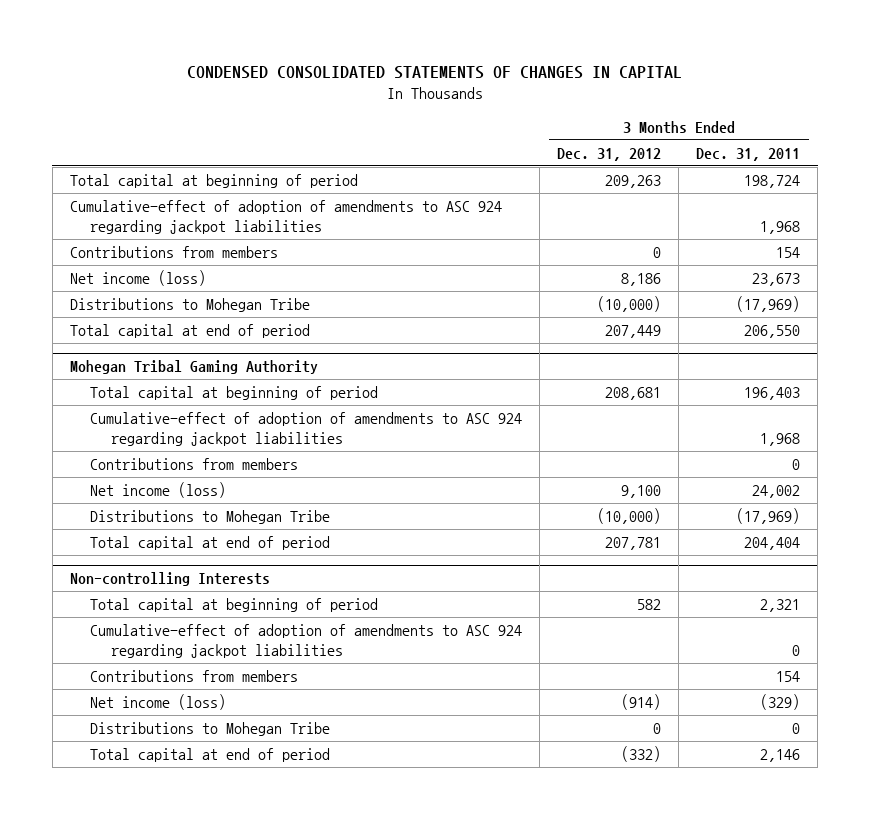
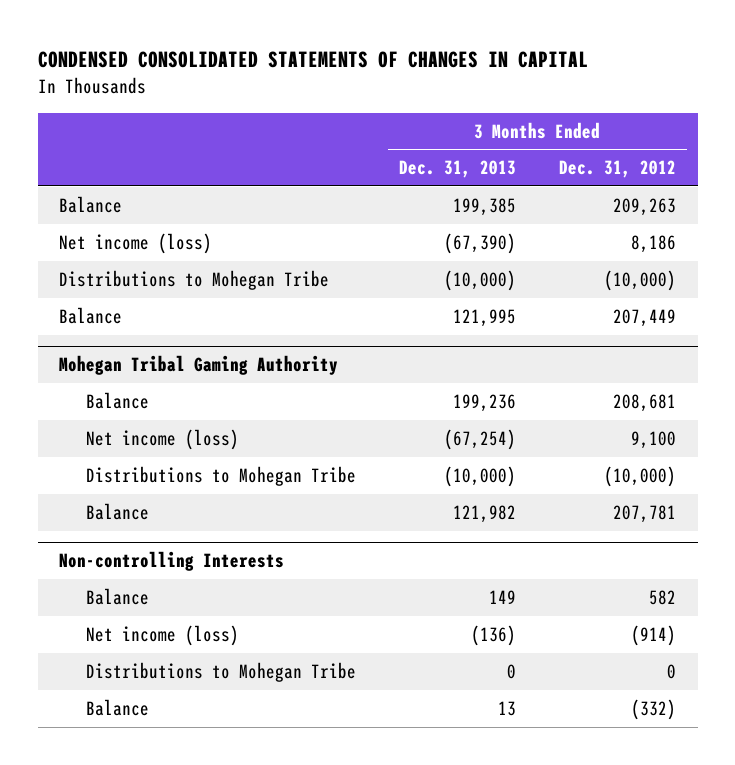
- | 3 Months Ended Dec. 31, 2012 | 3 Months Ended Dec. 31, 2011
+ | 3 Months Ended Dec. 31, 2013 | 3 Months Ended Dec. 31, 2012
- Total capital at beginning of period | 209,263 | 198,724
- Cumulative-effect of adoption of amendments to ASC 924 regarding jackpot liabilities | | 1,968
- Contributions from members | 0 | 154
+ Balance | 199,385 | 209,263
- Total capital at end of period | 207,449 | 206,550
+ Balance | 121,995 | 207,449
@ Mohegan Tribal Gaming Authority
- Total capital at beginning of period | 208,681 | 196,403
- Cumulative-effect of adoption of amendments to ASC 924 regarding jackpot liabilities | | 1,968
- Contributions from members | | 0
+ Balance | 199,236 | 208,681
- Total capital at end of period | 207,781 | 204,404
+ Balance | 121,982 | 207,781
@ Non-controlling Interests
- Total capital at beginning of period | 582 | 2,321
- Cumulative-effect of adoption of amendments to ASC 924 regarding jackpot liabilities | | 0
- Contributions from members | | 154
+ Balance | 149 | 582
- Total capital at end of period | (332) | 2,146
+ Balance | 13 | (332)

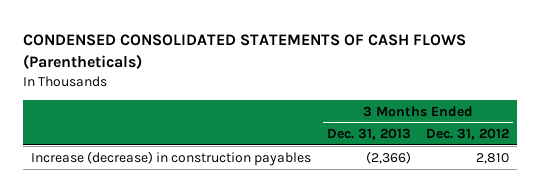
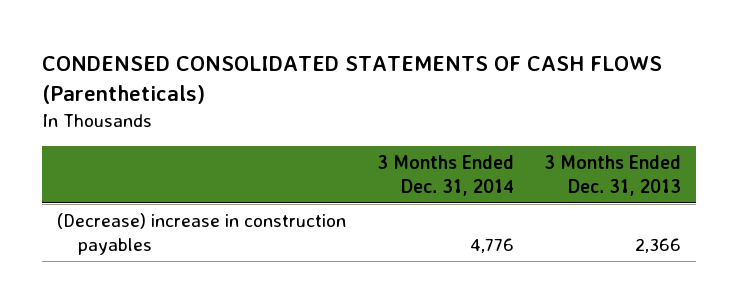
- | 3 Months Ended Dec. 31, 2013 | 3 Months Ended Dec. 31, 2012
+ | 3 Months Ended Dec. 31, 2014 | 3 Months Ended Dec. 31, 2013
- Increase (decrease) in construction payables | (2,366) | 2,810
+ (Decrease) increase in construction payables | 4,776 | 2,366

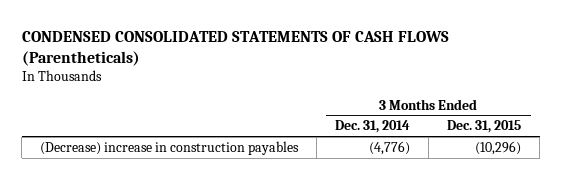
- | 3 Months Ended Dec. 31, 2014 | 3 Months Ended Dec. 31, 2013
+ | 3 Months Ended Dec. 31, 2014 | 3 Months Ended Dec. 31, 2015
- (Decrease) increase in construction payables | 4,776 | 2,366
+ (Decrease) increase in construction payables | (4,776) | (10,296)

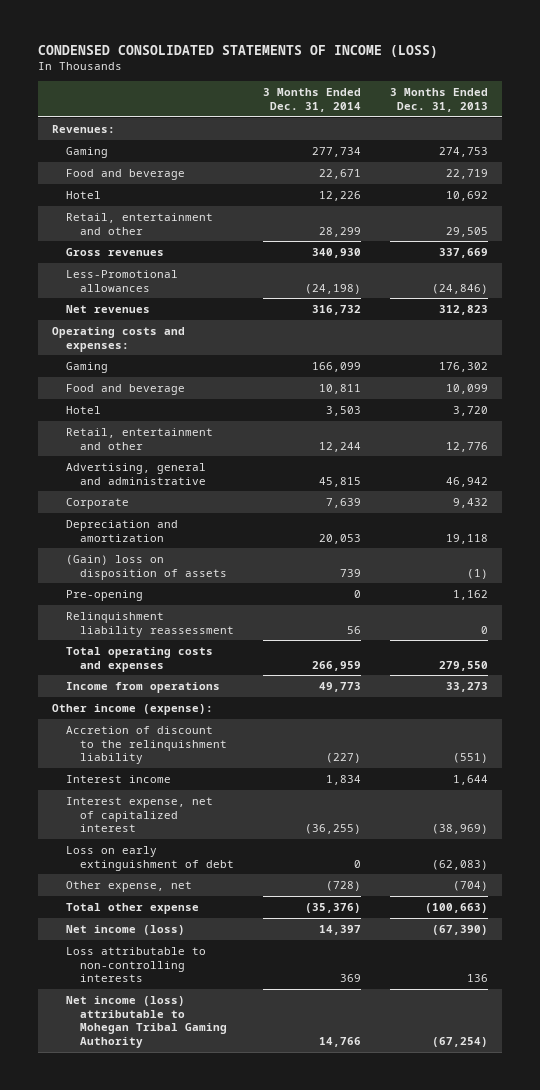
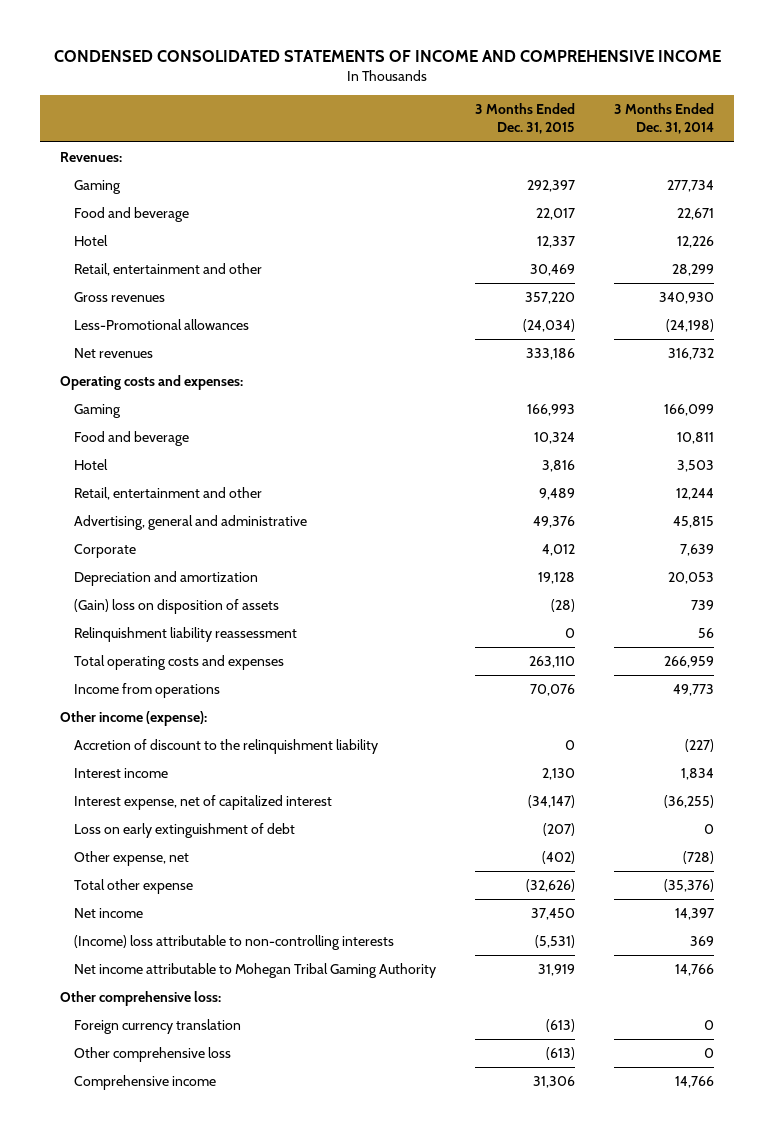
- CONDENSED CONSOLIDATED STATEMENTS OF INCOME (LOSS)
+ CONDENSED CONSOLIDATED STATEMENTS OF INCOME AND COMPREHENSIVE INCOME
- | 3 Months Ended Dec. 31, 2014 | 3 Months Ended Dec. 31, 2013
+ | 3 Months Ended Dec. 31, 2015 | 3 Months Ended Dec. 31, 2014
- Pre-opening | 0 | 1,162
- Net income (loss) | 14,397 | (67,390)
- Loss attributable to non-controlling interests | 369 | 136
- Net income (loss) attributable to Mohegan Tribal Gaming Authority | 14,766 | (67,254)
+ Net income | 37,450 | 14,397
+ (Income) loss attributable to non-controlling interests | (5,531) | 369
+ Net income attributable to Mohegan Tribal Gaming Authority | 31,919 | 14,766
+ Other comprehensive loss:
+ Foreign currency translation | (613) | 0
+ Other comprehensive loss | (613) | 0
+ Comprehensive income | 31,306 | 14,766

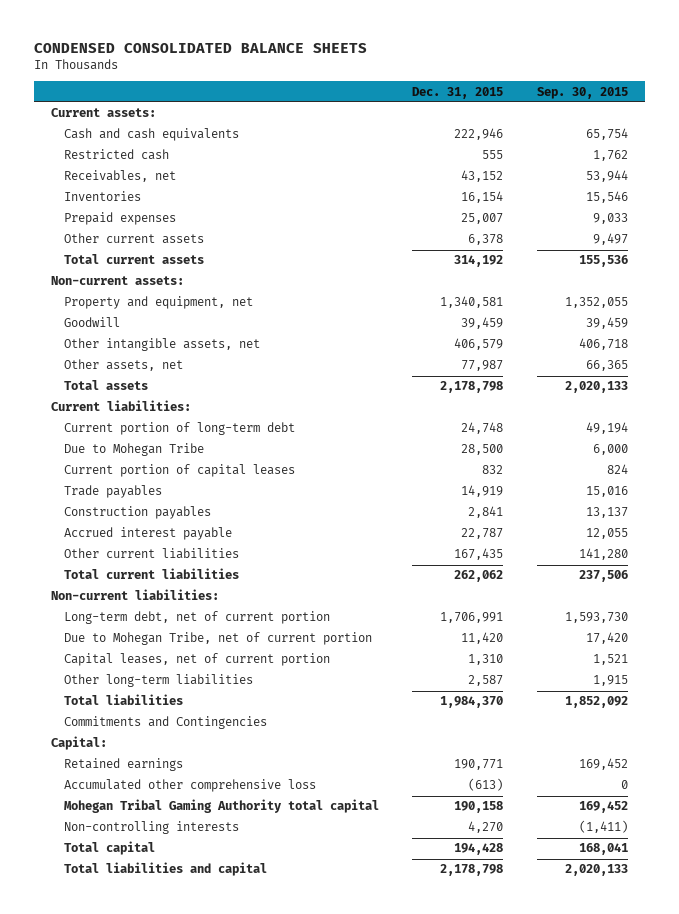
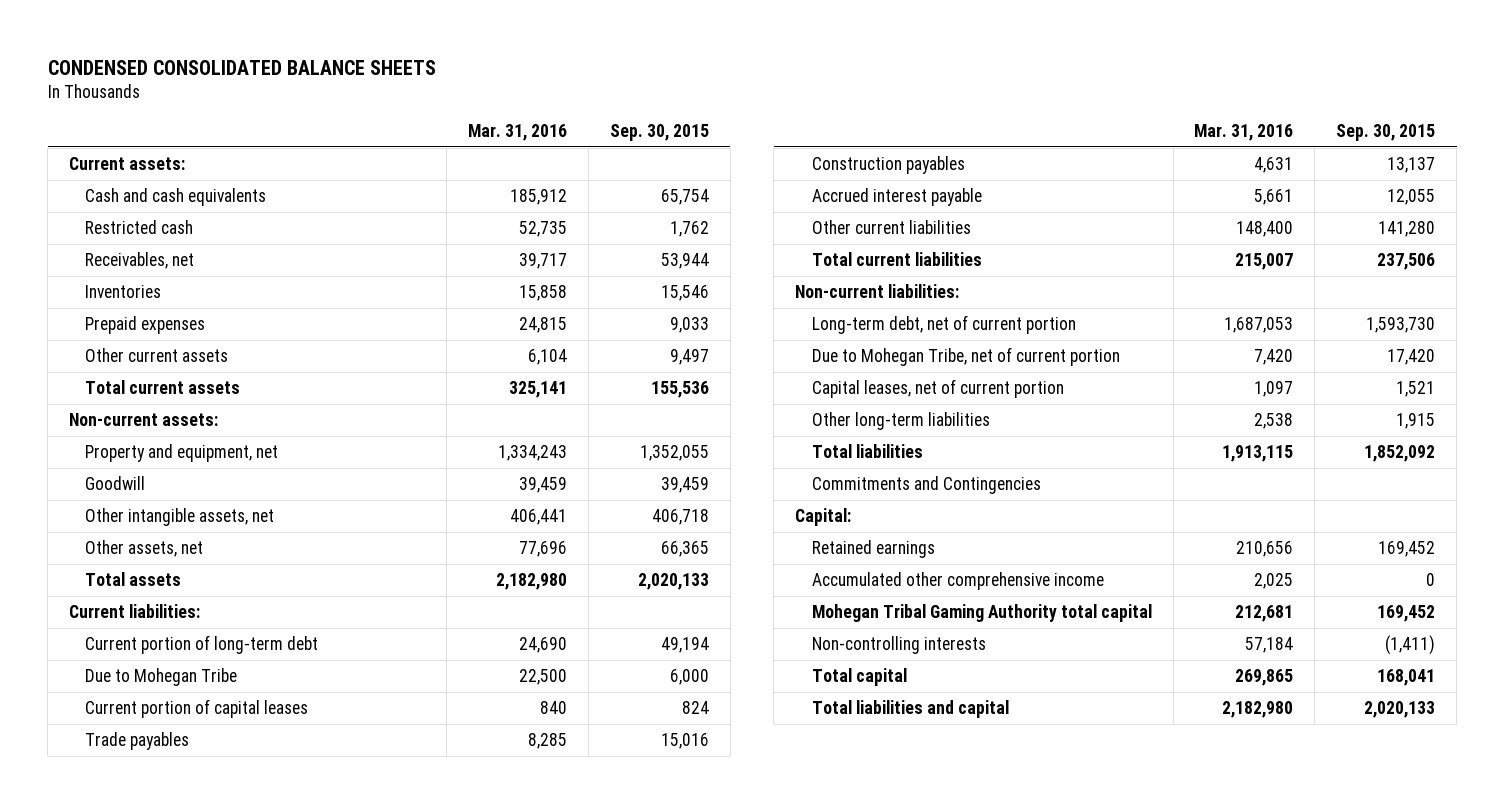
- | Dec. 31, 2015 | Sep. 30, 2015
+ | Mar. 31, 2016 | Sep. 30, 2015
- Accumulated other comprehensive loss | (613) | 0
+ Accumulated other comprehensive income | 2,025 | 0

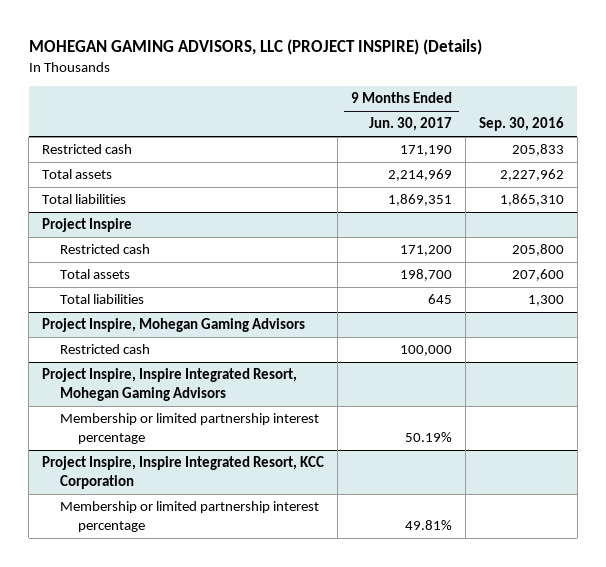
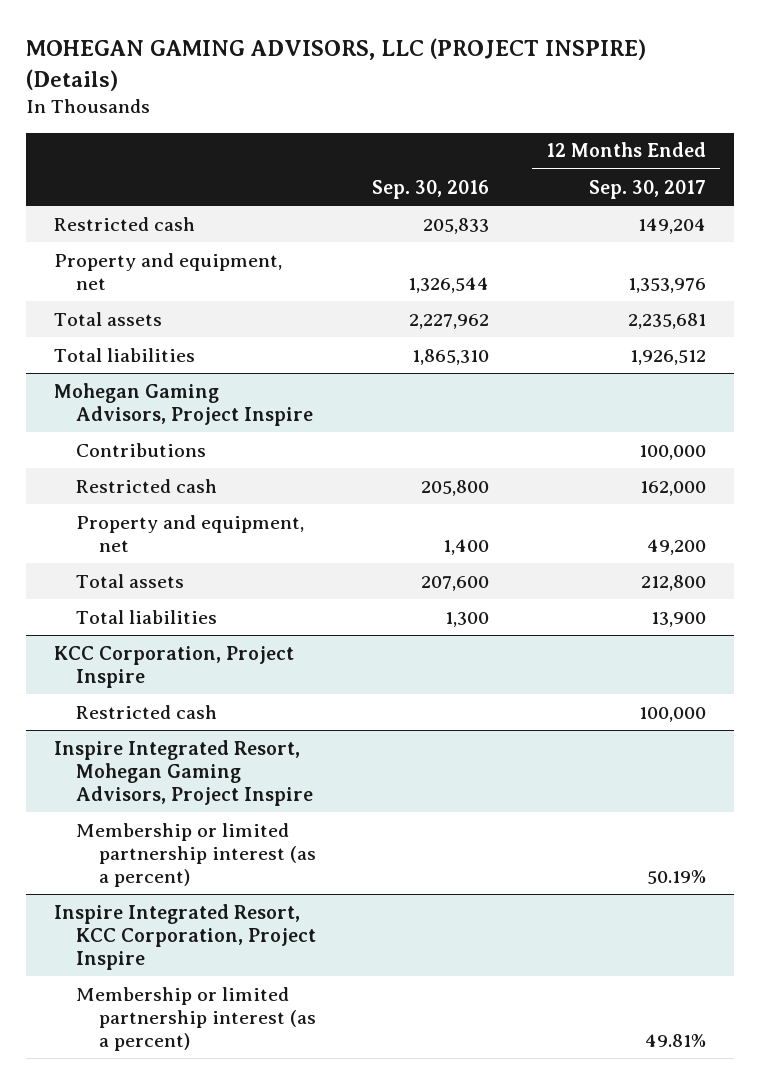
- | 9 Months Ended Jun. 30, 2017 | Sep. 30, 2016
+ | Sep. 30, 2016 | 12 Months Ended Sep. 30, 2017
+ Property and equipment, net | 1,326,544 | 1,353,976
- Project Inspire
+ Mohegan Gaming Advisors, Project Inspire
+ Contributions | | 100,000
+ Property and equipment, net | 1,400 | 49,200
- Project Inspire, Mohegan Gaming Advisors
+ KCC Corporation, Project Inspire
- Project Inspire, Inspire Integrated Resort, Mohegan Gaming Advisors
- Membership or limited partnership interest percentage | 50.19% |
- Project Inspire, Inspire Integrated Resort, KCC Corporation
- Membership or limited partnership interest percentage | 49.81% |
+ Inspire Integrated Resort, Mohegan Gaming Advisors, Project Inspire
+ Membership or limited partnership interest (as a percent) | | 50.19%
+ Inspire Integrated Resort, KCC Corporation, Project Inspire
+ Membership or limited partnership interest (as a percent) | | 49.81%

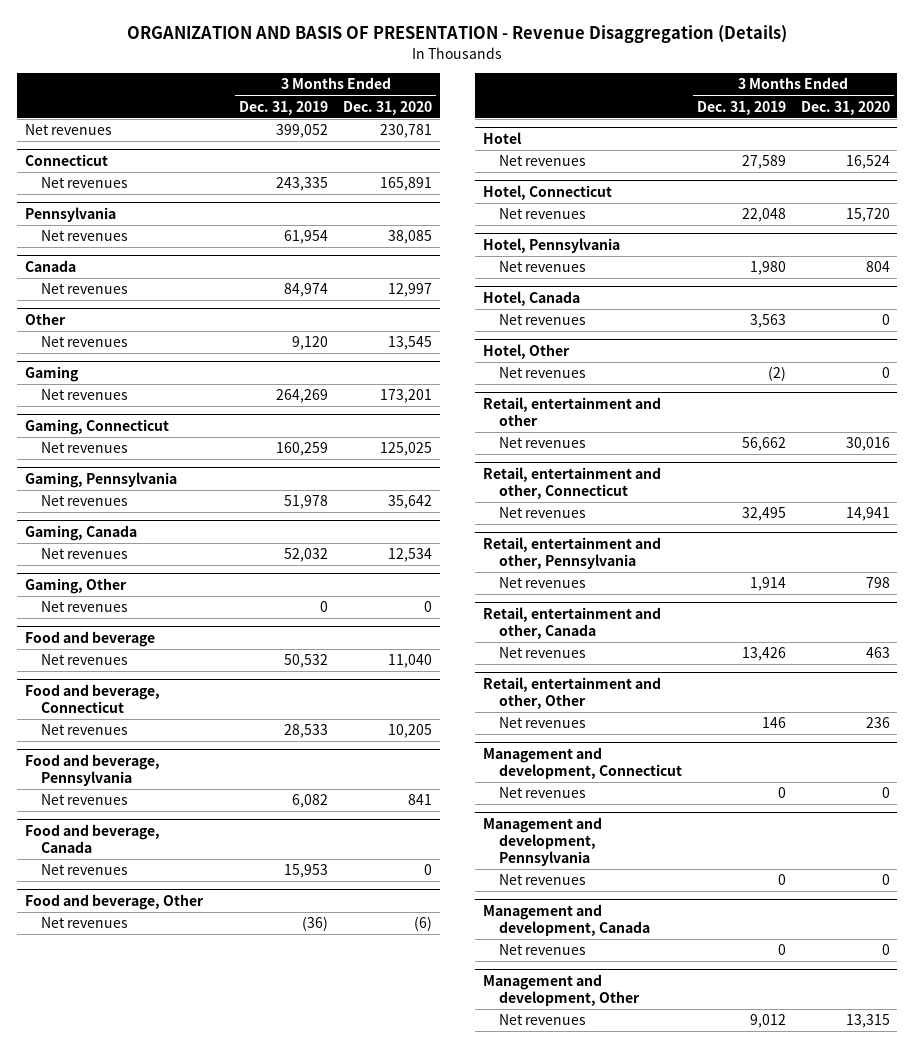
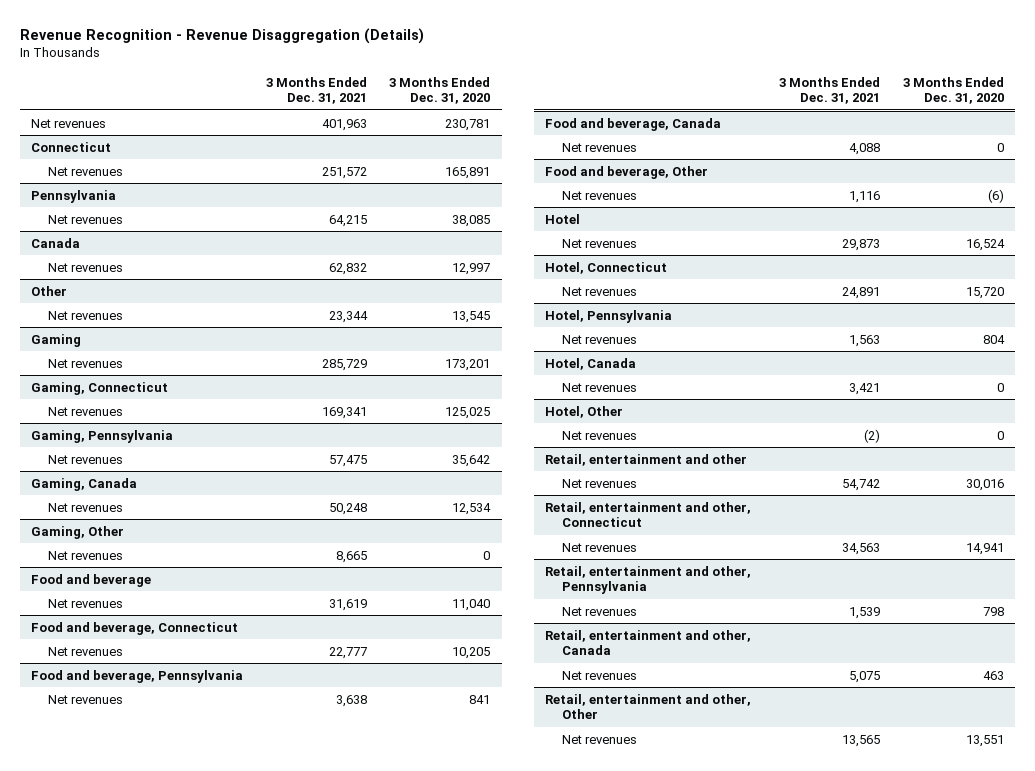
- ORGANIZATION AND BASIS OF PRESENTATION - Revenue Disaggregation (Details)
+ Revenue Recognition - Revenue Disaggregation (Details)
- | 3 Months Ended Dec. 31, 2019 | 3 Months Ended Dec. 31, 2020
+ | 3 Months Ended Dec. 31, 2021 | 3 Months Ended Dec. 31, 2020
@ Retail, entertainment and other, Other
- Net revenues | 146 | 236
- Management and development, Connecticut
- Net revenues | 0 | 0
- Management and development, Pennsylvania
- Net revenues | 0 | 0
- Management and development, Canada
- Net revenues | 0 | 0
- Management and development, Other
- Net revenues | 9,012 | 13,315
@ Retail, entertainment and other, Other
+ Net revenues | 13,565 | 13,551

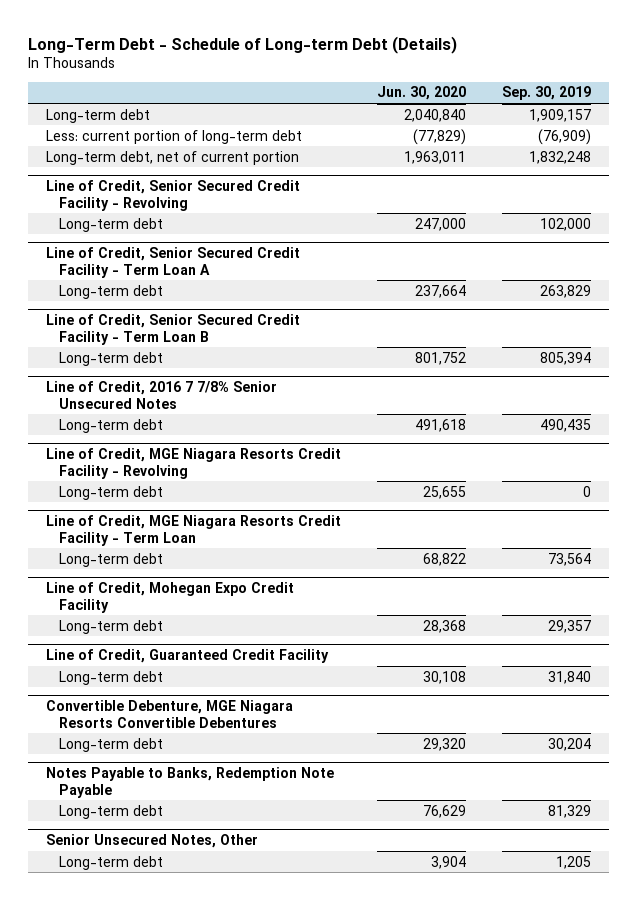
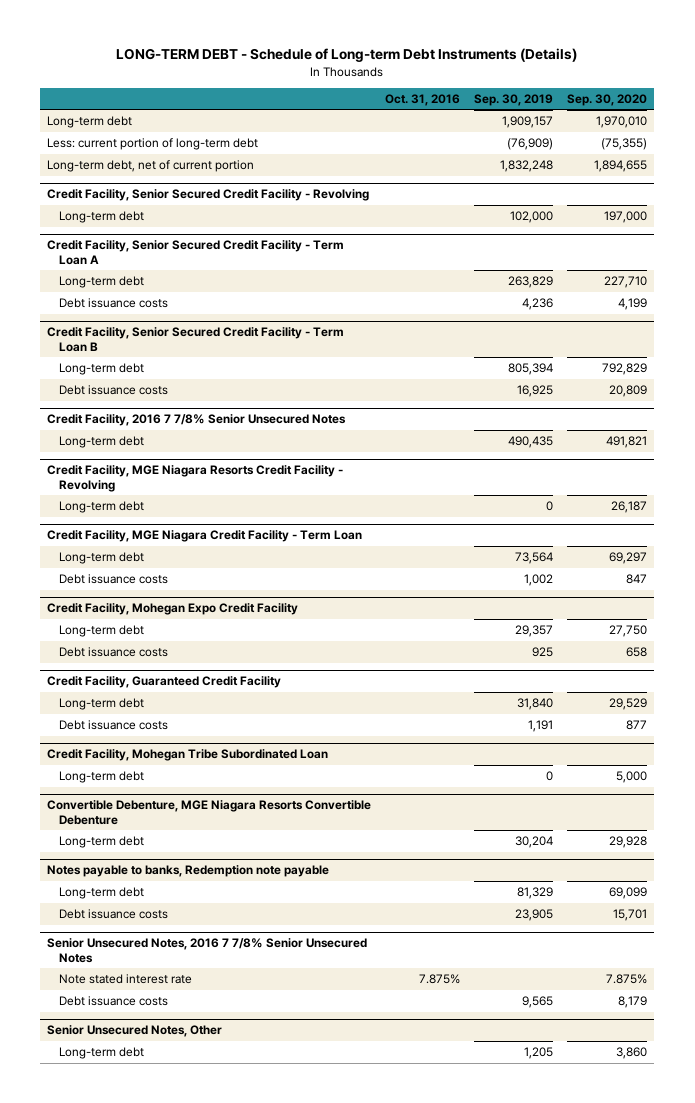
- Long-Term Debt - Schedule of Long-term Debt (Details)
+ LONG-TERM DEBT - Schedule of Long-term Debt Instruments (Details)
- | Jun. 30, 2020 | Sep. 30, 2019
+ | Oct. 31, 2016 | Sep. 30, 2019 | Sep. 30, 2020
- Line of Credit, Senior Secured Credit Facility - Revolving
+ Credit Facility, Senior Secured Credit Facility - Revolving
- Line of Credit, Senior Secured Credit Facility - Term Loan A
+ Credit Facility, Senior Secured Credit Facility - Term Loan A
- Line of Credit, Senior Secured Credit Facility - Term Loan B
+ Debt issuance costs | | 4,236 | 4,199
+ Credit Facility, Senior Secured Credit Facility - Term Loan B
- Line of Credit, 2016 7 7/8% Senior Unsecured Notes
+ Debt issuance costs | | 16,925 | 20,809
+ Credit Facility, 2016 7 7/8% Senior Unsecured Notes
- Line of Credit, MGE Niagara Resorts Credit Facility - Revolving
+ Credit Facility, MGE Niagara Resorts Credit Facility - Revolving
- Line of Credit, MGE Niagara Resorts Credit Facility - Term Loan
+ Credit Facility, MGE Niagara Credit Facility - Term Loan
- Line of Credit, Mohegan Expo Credit Facility
+ Debt issuance costs | | 1,002 | 847
+ Credit Facility, Mohegan Expo Credit Facility
- Line of Credit, Guaranteed Credit Facility
+ Debt issuance costs | | 925 | 658
+ Credit Facility, Guaranteed Credit Facility
- Convertible Debenture, MGE Niagara Resorts Convertible Debentures
+ Debt issuance costs | | 1,191 | 877
+ Credit Facility, Mohegan Tribe Subordinated Loan
+ Long-term debt | | 0 | 5,000
+ Convertible Debenture, MGE Niagara Resorts Convertible Debenture
- Notes Payable to Banks, Redemption Note Payable
+ Notes payable to banks, Redemption note payable
+ Debt issuance costs | | 23,905 | 15,701
+ Senior Unsecured Notes, 2016 7 7/8% Senior Unsecured Notes
+ Note stated interest rate | 7.875% | | 7.875%
+ Debt issuance costs | | 9,565 | 8,179

